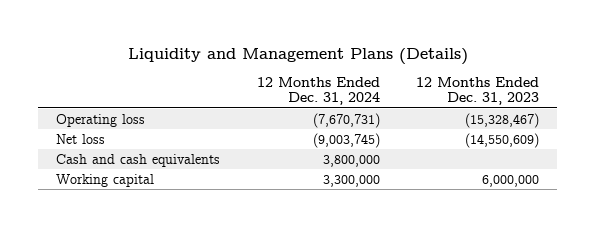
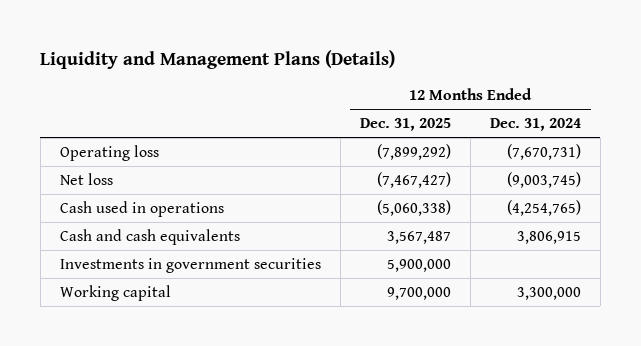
- | 12 Months Ended Dec. 31, 2024 | 12 Months Ended Dec. 31, 2023
+ | 12 Months Ended Dec. 31, 2025 | 12 Months Ended Dec. 31, 2024
- Cash and cash equivalents | 3,800,000 |
+ Cash used in operations | (5,060,338) | (4,254,765)
+ Cash and cash equivalents | 3,567,487 | 3,806,915
+ Investments in government securities | 5,900,000 |

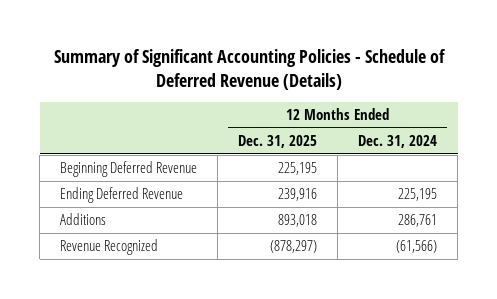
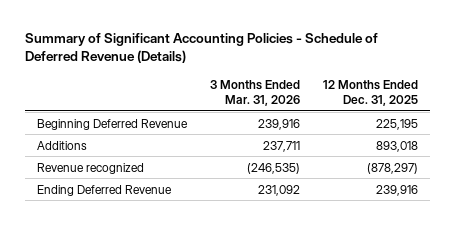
- | 12 Months Ended Dec. 31, 2025 | 12 Months Ended Dec. 31, 2024
+ | 3 Months Ended Mar. 31, 2026 | 12 Months Ended Dec. 31, 2025
- Revenue Recognized | (878,297) | (61,566)
+ Revenue recognized | (246,535) | (878,297)
moved down: Ending Deferred Revenue | 231,092 | 239,916

